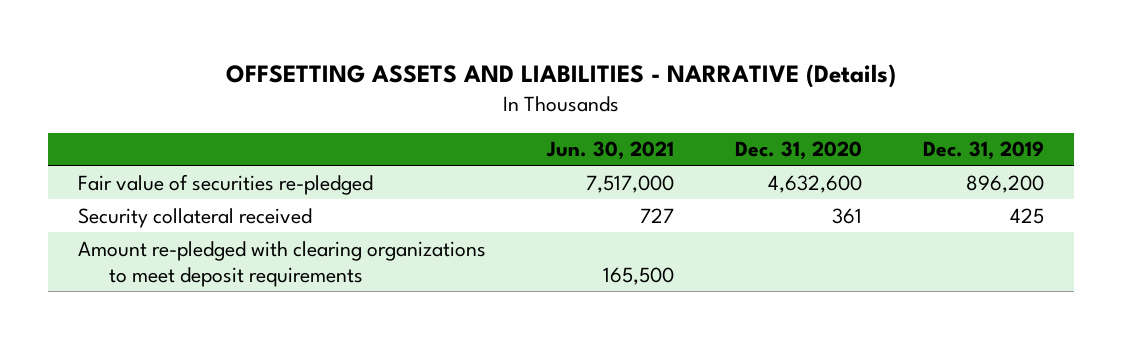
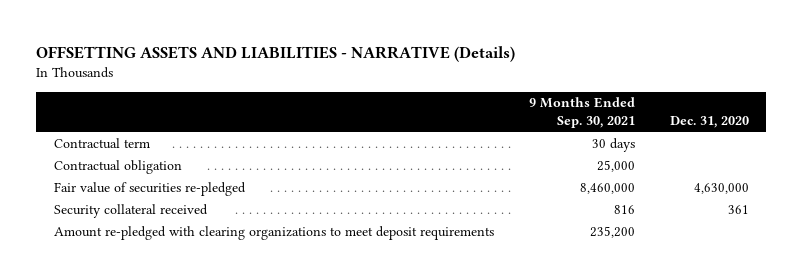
- | Jun. 30, 2021 | Dec. 31, 2020 | Dec. 31, 2019
+ | 9 Months Ended Sep. 30, 2021 | Dec. 31, 2020
- Fair value of securities re-pledged | 7,517,000 | 4,632,600 | 896,200
+ Contractual term | 30 days |
+ Contractual obligation | 25,000 |
+ Fair value of securities re-pledged | 8,460,000 | 4,630,000

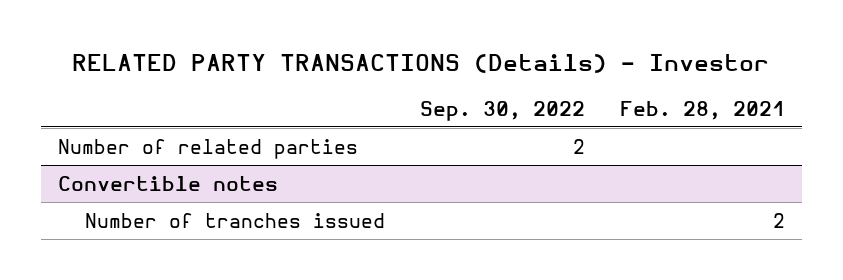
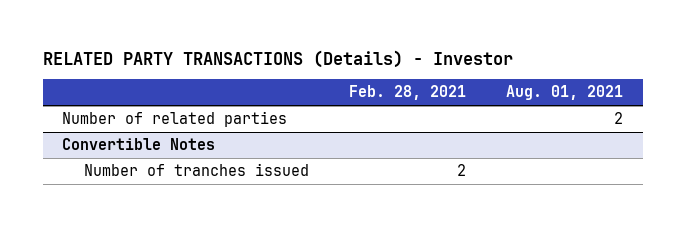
- | Sep. 30, 2022 | Feb. 28, 2021
+ | Feb. 28, 2021 | Aug. 01, 2021
- Convertible notes
+ Convertible Notes

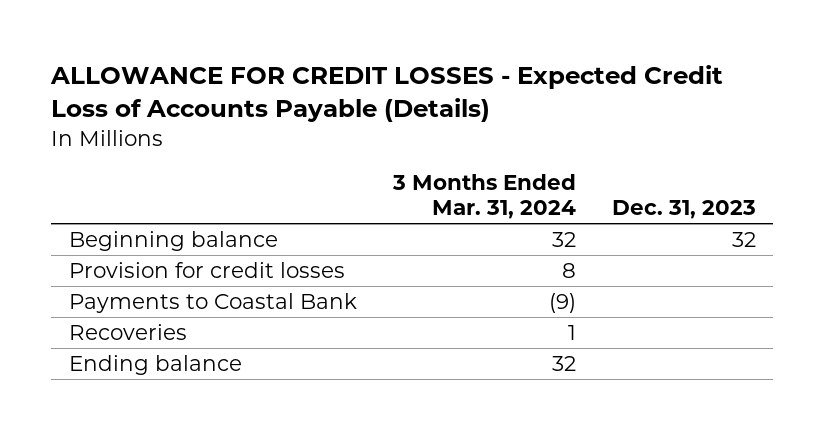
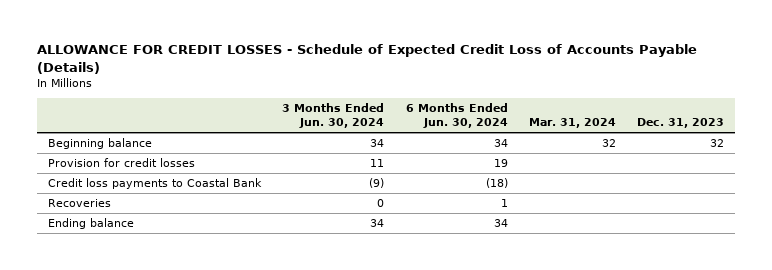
- ALLOWANCE FOR CREDIT LOSSES - Expected Credit Loss of Accounts Payable (Details)
+ ALLOWANCE FOR CREDIT LOSSES - Schedule of Expected Credit Loss of Accounts Payable (Details)
- | 3 Months Ended Mar. 31, 2024 | Dec. 31, 2023
+ | 3 Months Ended Jun. 30, 2024 | 6 Months Ended Jun. 30, 2024 | Mar. 31, 2024 | Dec. 31, 2023
- Payments to Coastal Bank | (9) |
+ Credit loss payments to Coastal Bank | (9) | (18) | |

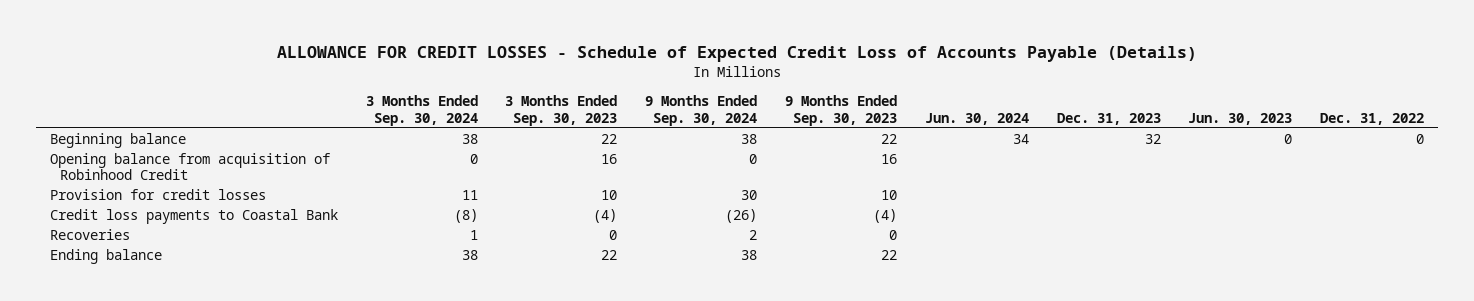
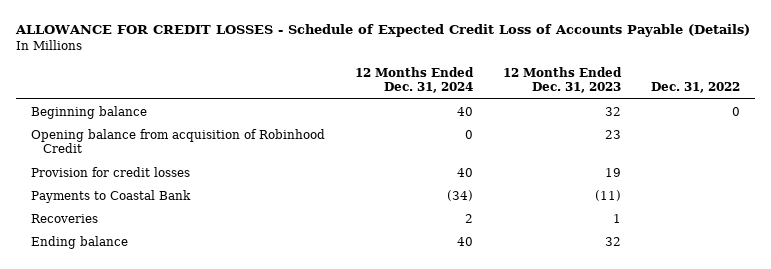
- | 3 Months Ended Sep. 30, 2024 | 3 Months Ended Sep. 30, 2023 | 9 Months Ended Sep. 30, 2024 | 9 Months Ended Sep. 30, 2023 | Jun. 30, 2024 | Dec. 31, 2023 | Jun. 30, 2023 | Dec. 31, 2022
+ | 12 Months Ended Dec. 31, 2024 | 12 Months Ended Dec. 31, 2023 | Dec. 31, 2022
- Credit loss payments to Coastal Bank | (8) | (4) | (26) | (4) | | | |
+ Payments to Coastal Bank | (34) | (11) |

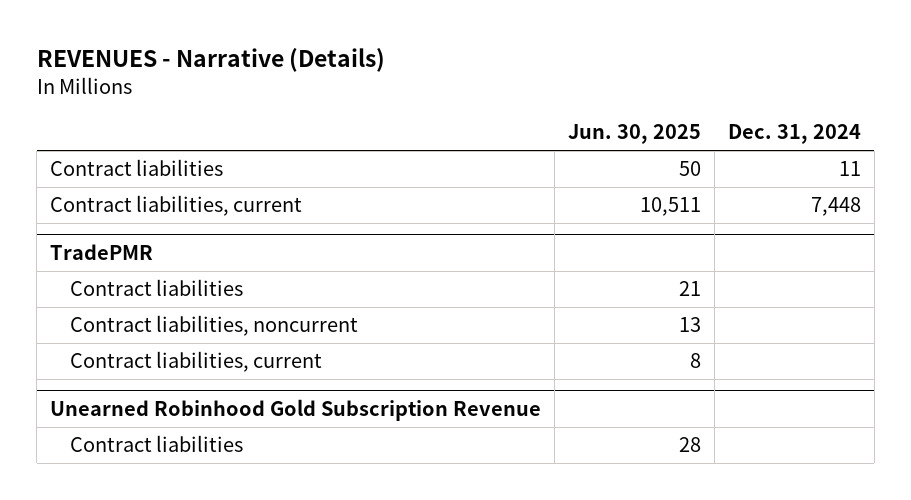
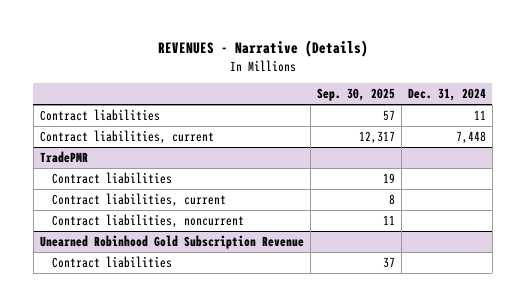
- | Jun. 30, 2025 | Dec. 31, 2024
+ | Sep. 30, 2025 | Dec. 31, 2024
@ TradePMR
moved down: Contract liabilities, noncurrent | 11 |

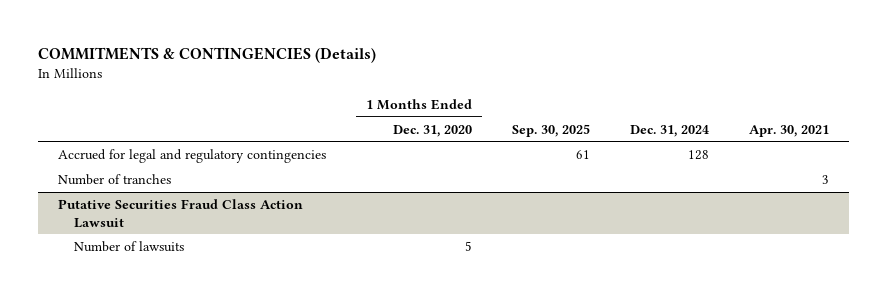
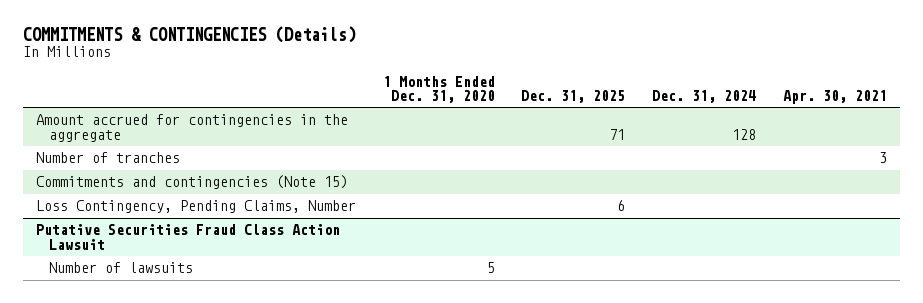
- | 1 Months Ended Dec. 31, 2020 | Sep. 30, 2025 | Dec. 31, 2024 | Apr. 30, 2021
+ | 1 Months Ended Dec. 31, 2020 | Dec. 31, 2025 | Dec. 31, 2024 | Apr. 30, 2021
- Accrued for legal and regulatory contingencies | | 61 | 128 |
+ Amount accrued for contingencies in the aggregate | | 71 | 128 |
+ Commitments and contingencies (Note 15)
+ Loss Contingency, Pending Claims, Number | | 6 | |

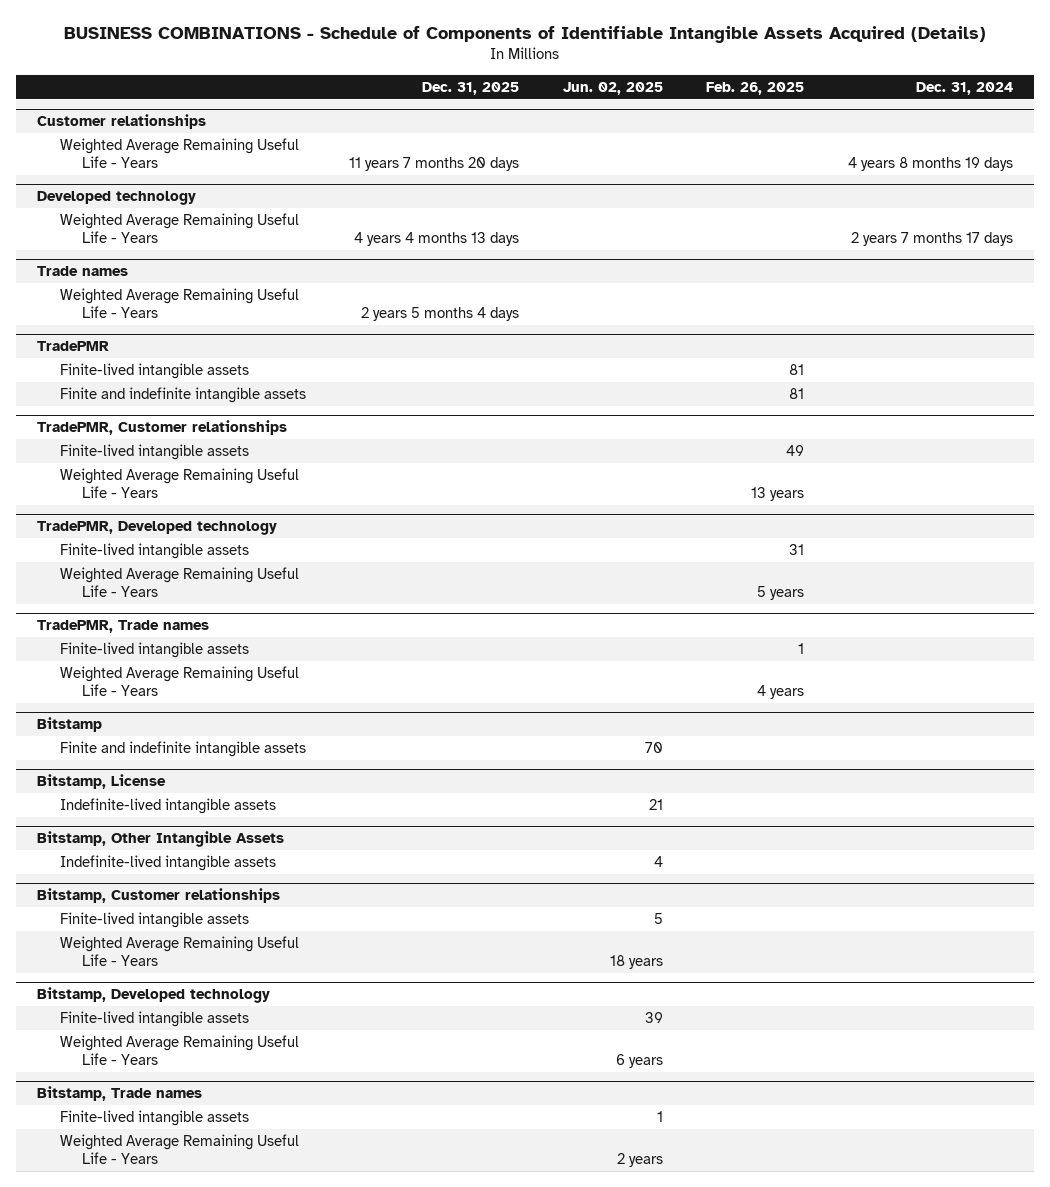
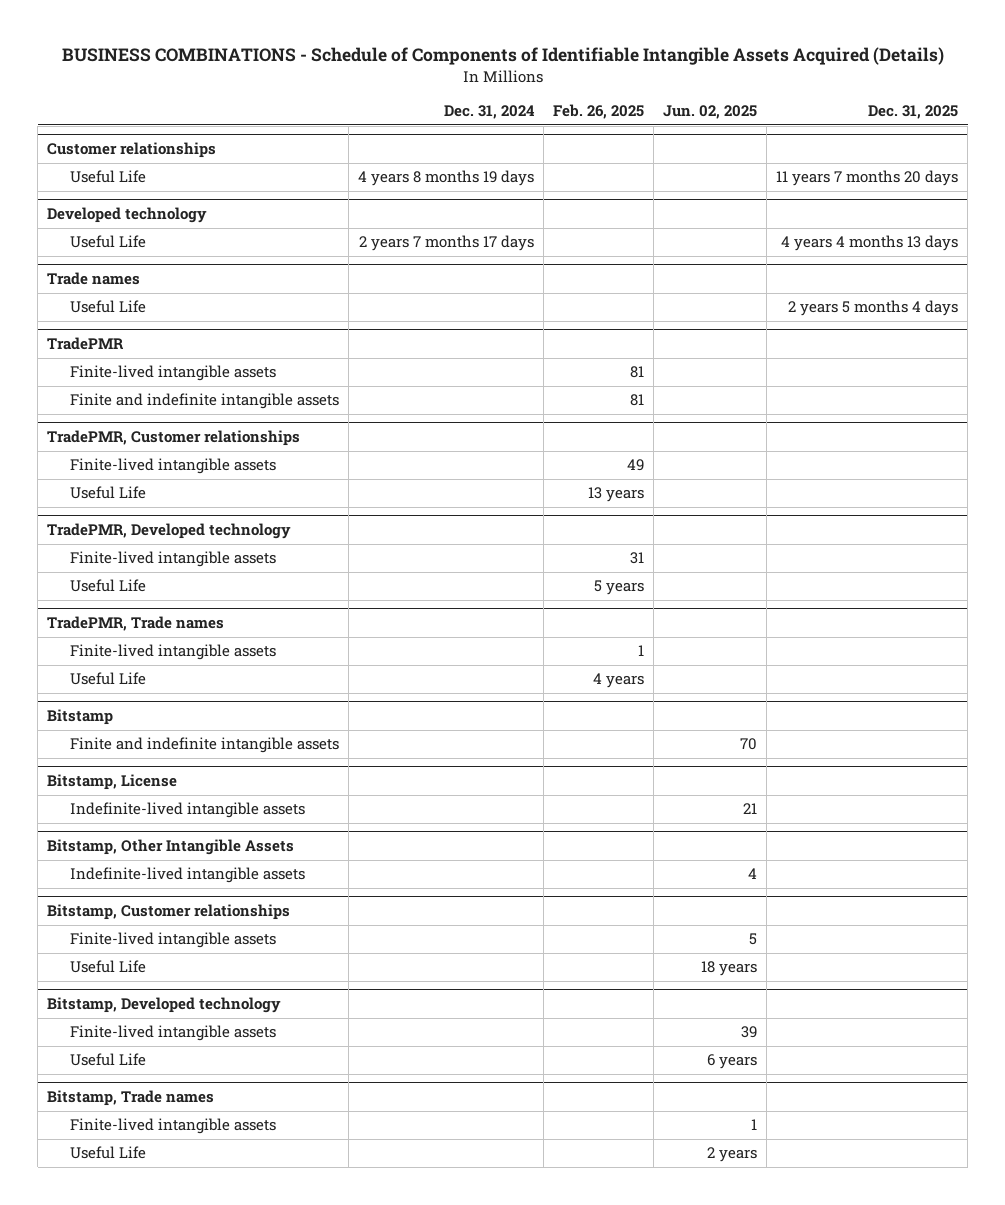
- | Dec. 31, 2025 | Jun. 02, 2025 | Feb. 26, 2025 | Dec. 31, 2024
+ | Dec. 31, 2024 | Feb. 26, 2025 | Jun. 02, 2025 | Dec. 31, 2025
@ Customer relationships
- Weighted Average Remaining Useful Life - Years | 11 years 7 months 20 days | | | 4 years 8 months 19 days
+ Useful Life | 4 years 8 months 19 days | | | 11 years 7 months 20 days
@ Developed technology
- Weighted Average Remaining Useful Life - Years | 4 years 4 months 13 days | | | 2 years 7 months 17 days
+ Useful Life | 2 years 7 months 17 days | | | 4 years 4 months 13 days
@ Trade names
- Weighted Average Remaining Useful Life - Years | 2 years 5 months 4 days | | |
+ Useful Life | | | | 2 years 5 months 4 days
@ TradePMR, Customer relationships
- Weighted Average Remaining Useful Life - Years | | | 13 years |
+ Useful Life | | 13 years | |
@ TradePMR, Developed technology
- Weighted Average Remaining Useful Life - Years | | | 5 years |
+ Useful Life | | 5 years | |
@ TradePMR, Trade names
- Weighted Average Remaining Useful Life - Years | | | 4 years |
+ Useful Life | | 4 years | |
@ Bitstamp, Customer relationships
- Weighted Average Remaining Useful Life - Years | | 18 years | |
+ Useful Life | | | 18 years |
@ Bitstamp, Developed technology
- Weighted Average Remaining Useful Life - Years | | 6 years | |
+ Useful Life | | | 6 years |
@ Bitstamp, Trade names
- Weighted Average Remaining Useful Life - Years | | 2 years | |
+ Useful Life | | | 2 years |

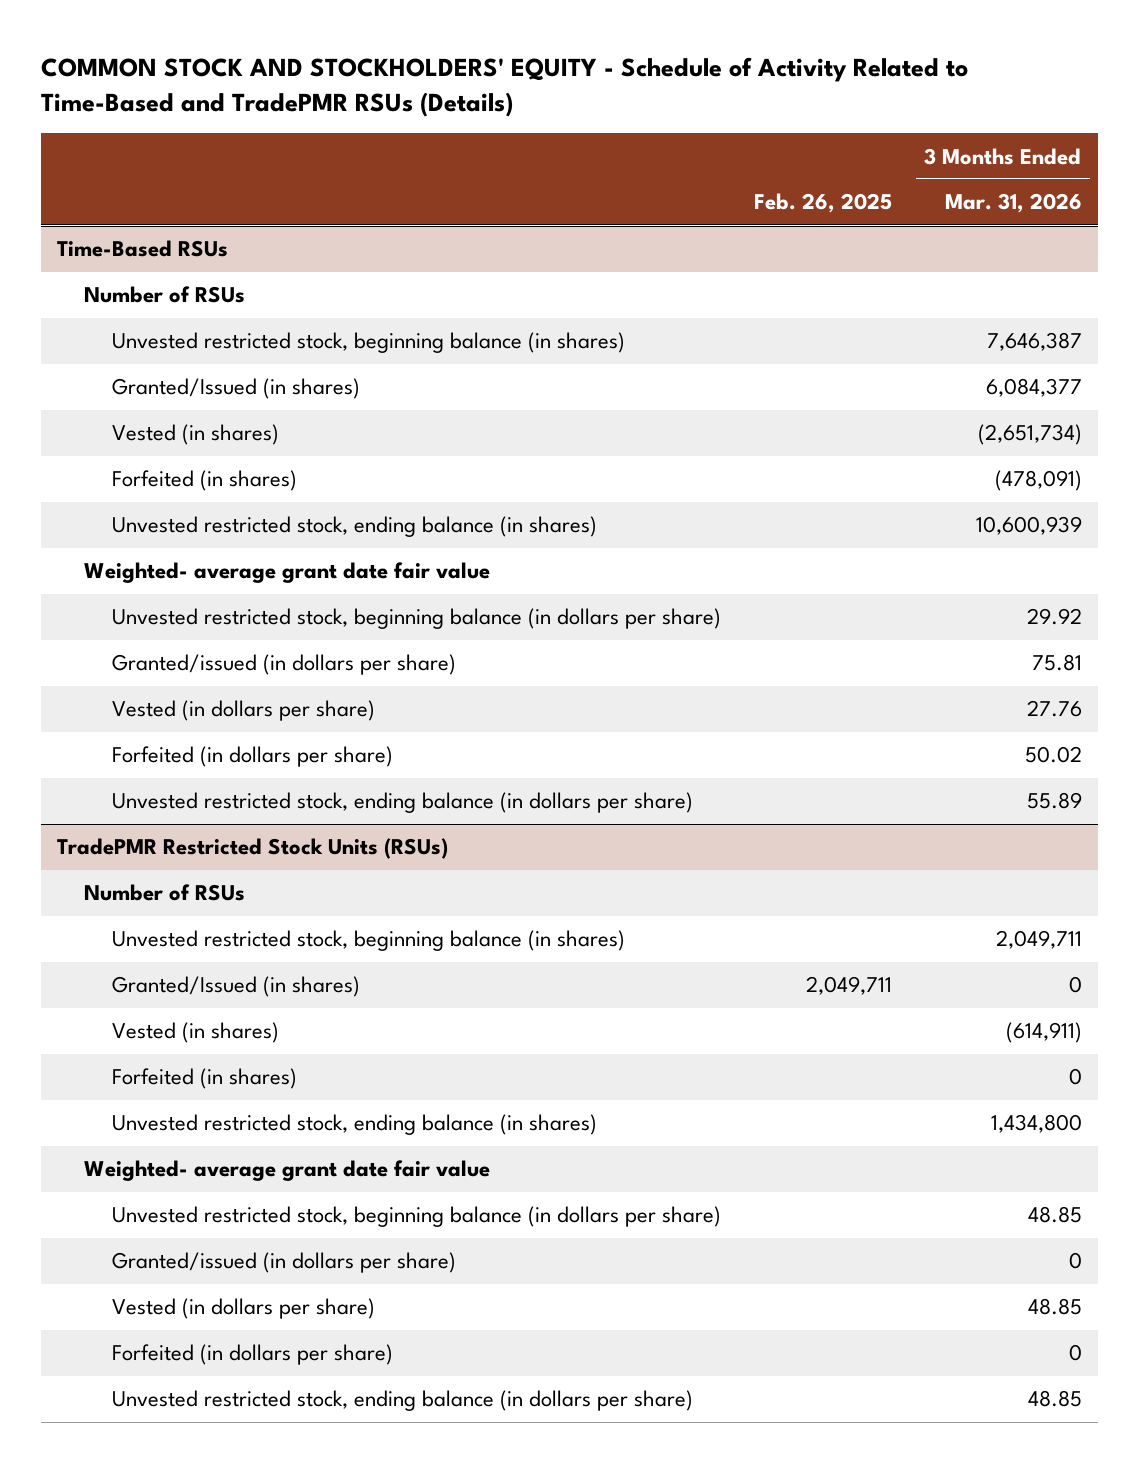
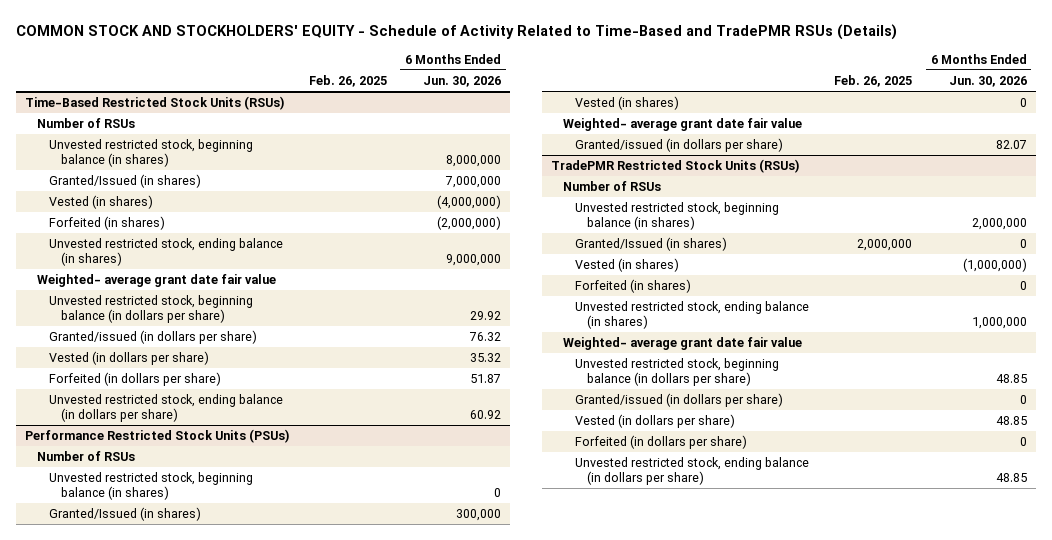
- | Feb. 26, 2025 | 3 Months Ended Mar. 31, 2026
+ | Feb. 26, 2025 | 6 Months Ended Jun. 30, 2026
- Time-Based RSUs
+ Time-Based Restricted Stock Units (RSUs)
+ Performance Restricted Stock Units (PSUs)
+ Number of RSUs
+ Unvested restricted stock, beginning balance (in shares) | | 0
+ Granted/Issued (in shares) | | 300,000
+ Vested (in shares) | | 0
+ Weighted- average grant date fair value
+ Granted/issued (in dollars per share) | | 82.07
@ TradePMR Restricted Stock Units (RSUs)
- Granted/Issued (in shares) | 2,049,711 | 0
+ Granted/Issued (in shares) | 2,000,000 | 0

